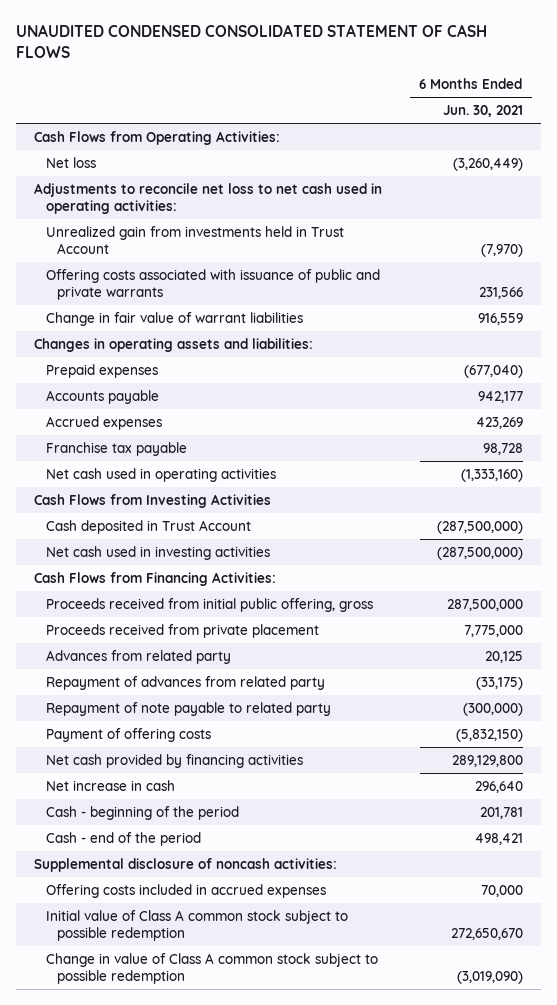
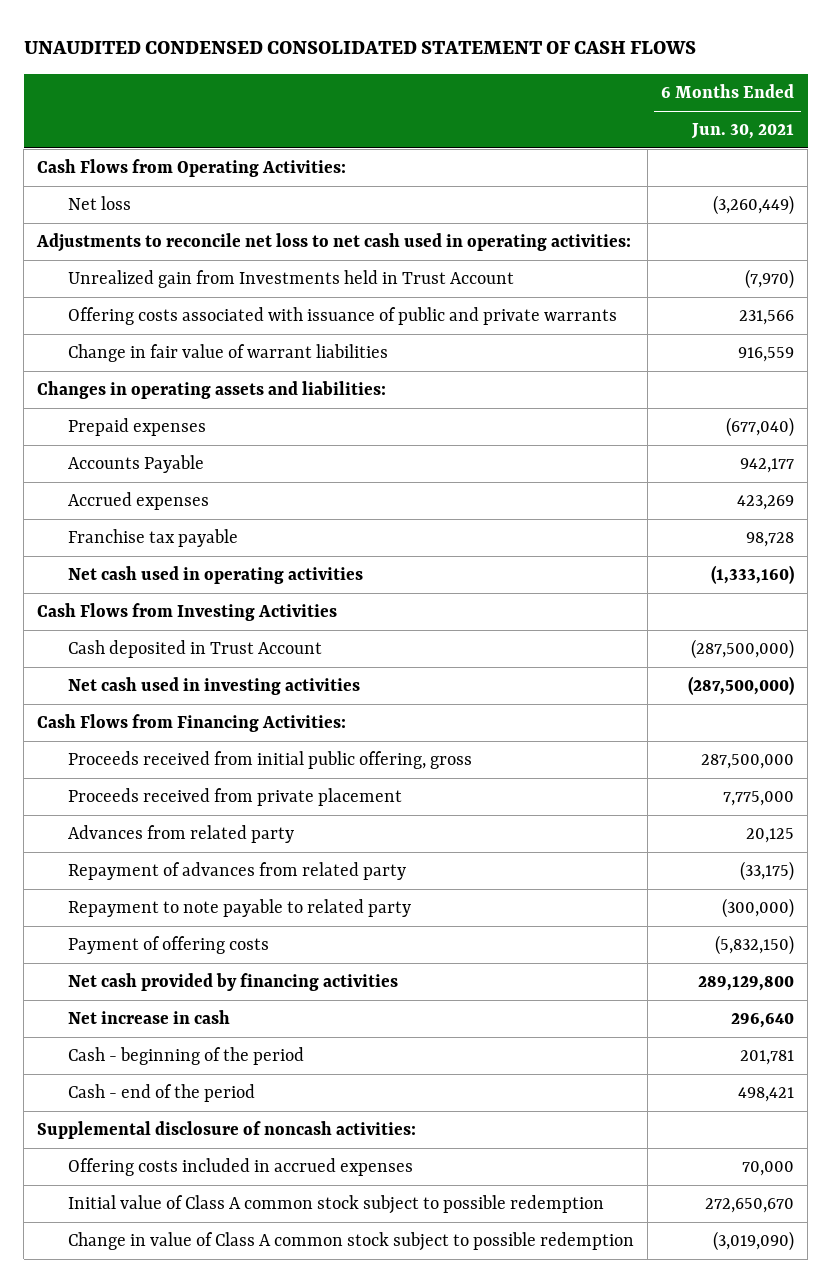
- Unrealized gain from investments held in Trust Account | (7,970)
+ Unrealized gain from Investments held in Trust Account | (7,970)
- Accounts payable | 942,177
+ Accounts Payable | 942,177
- Repayment of note payable to related party | (300,000)
+ Repayment to note payable to related party | (300,000)

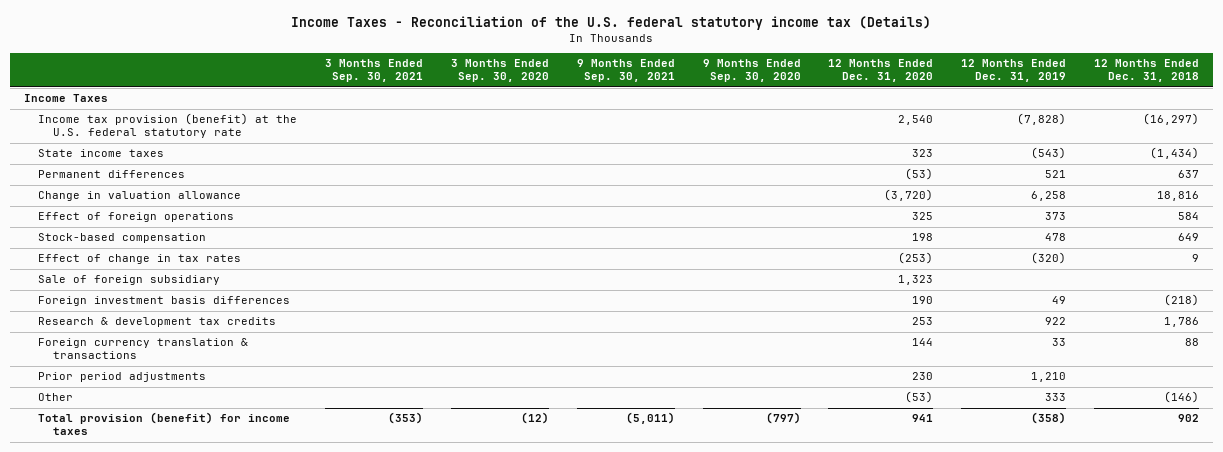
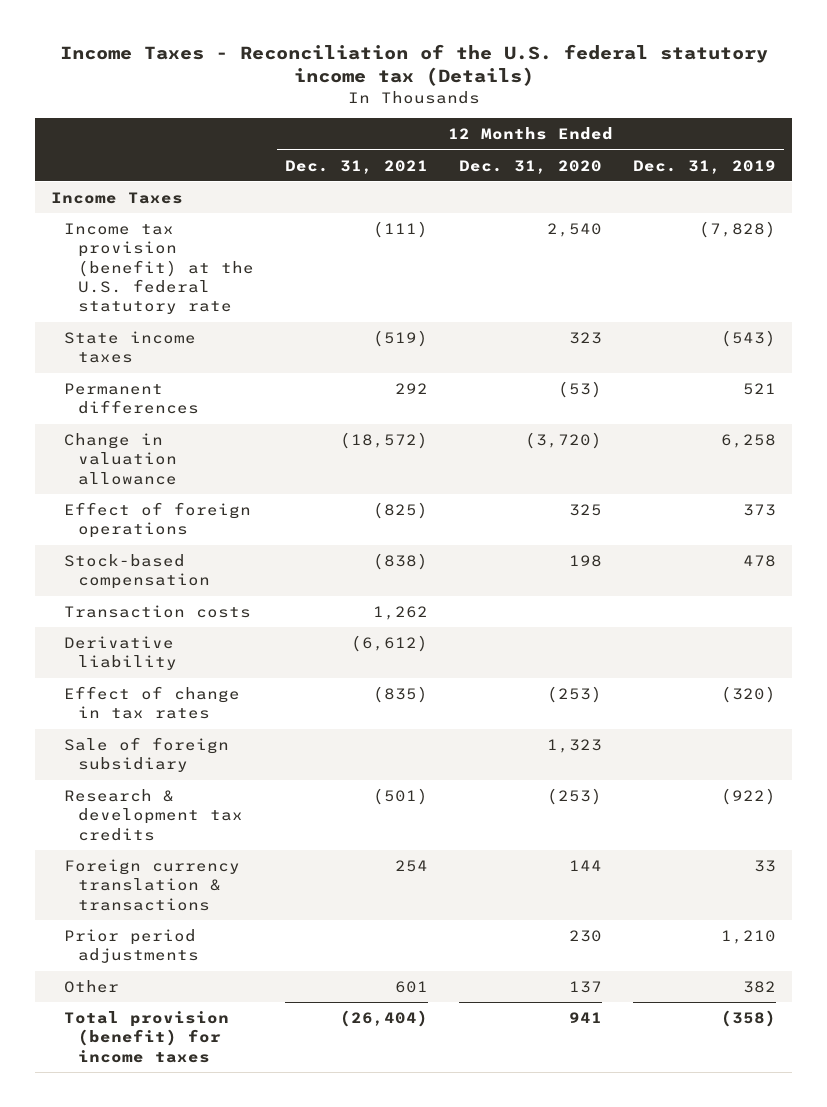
- | 3 Months Ended Sep. 30, 2021 | 3 Months Ended Sep. 30, 2020 | 9 Months Ended Sep. 30, 2021 | 9 Months Ended Sep. 30, 2020 | 12 Months Ended Dec. 31, 2020 | 12 Months Ended Dec. 31, 2019 | 12 Months Ended Dec. 31, 2018
+ | 12 Months Ended Dec. 31, 2021 | 12 Months Ended Dec. 31, 2020 | 12 Months Ended Dec. 31, 2019
+ Transaction costs | 1,262 | |
+ Derivative liability | (6,612) | |
- Foreign investment basis differences | | | | | 190 | 49 | (218)
- Research & development tax credits | | | | | 253 | 922 | 1,786
+ Research & development tax credits | (501) | (253) | (922)
- Other | | | | | (53) | 333 | (146)
+ Other | 601 | 137 | 382

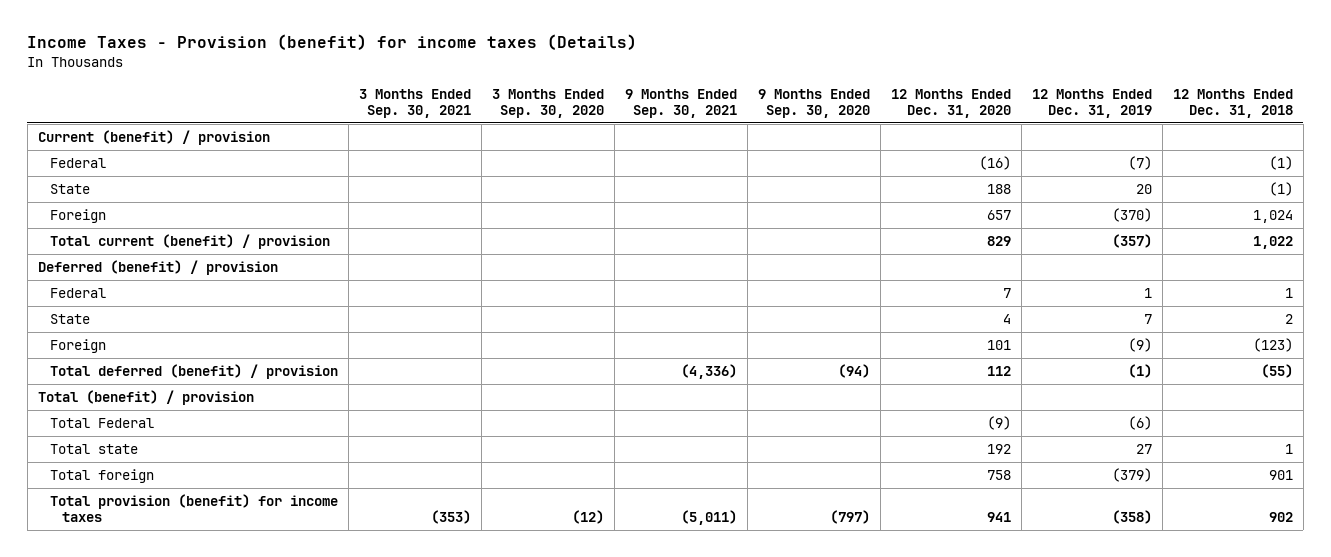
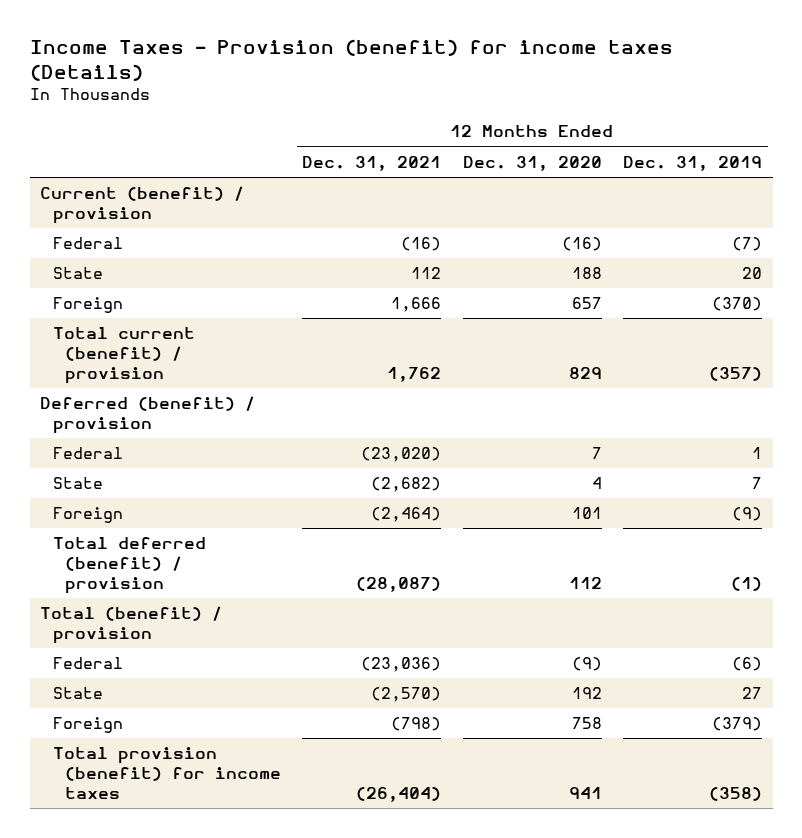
- | 3 Months Ended Sep. 30, 2021 | 3 Months Ended Sep. 30, 2020 | 9 Months Ended Sep. 30, 2021 | 9 Months Ended Sep. 30, 2020 | 12 Months Ended Dec. 31, 2020 | 12 Months Ended Dec. 31, 2019 | 12 Months Ended Dec. 31, 2018
+ | 12 Months Ended Dec. 31, 2021 | 12 Months Ended Dec. 31, 2020 | 12 Months Ended Dec. 31, 2019
- Total Federal | | | | | (9) | (6) |
- Total state | | | | | 192 | 27 | 1
- Total foreign | | | | | 758 | (379) | 901
+ Federal | (23,036) | (9) | (6)
+ State | (2,570) | 192 | 27
+ Foreign | (798) | 758 | (379)

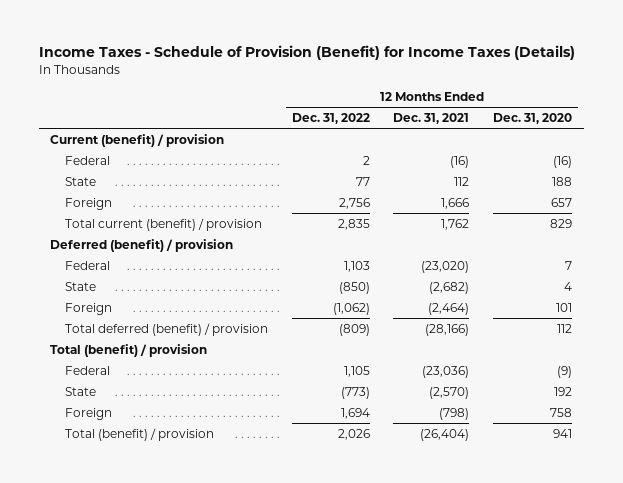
- Income Taxes - Provision (benefit) for income taxes (Details)
+ Income Taxes - Schedule of Provision (Benefit) for Income Taxes (Details)
- | 12 Months Ended Dec. 31, 2021 | 12 Months Ended Dec. 31, 2020 | 12 Months Ended Dec. 31, 2019
+ | 12 Months Ended Dec. 31, 2022 | 12 Months Ended Dec. 31, 2021 | 12 Months Ended Dec. 31, 2020
- Total deferred (benefit) / provision | (28,087) | 112 | (1)
+ Total deferred (benefit) / provision | (809) | (28,166) | 112
- Total provision (benefit) for income taxes | (26,404) | 941 | (358)
+ Total (benefit) / provision | 2,026 | (26,404) | 941

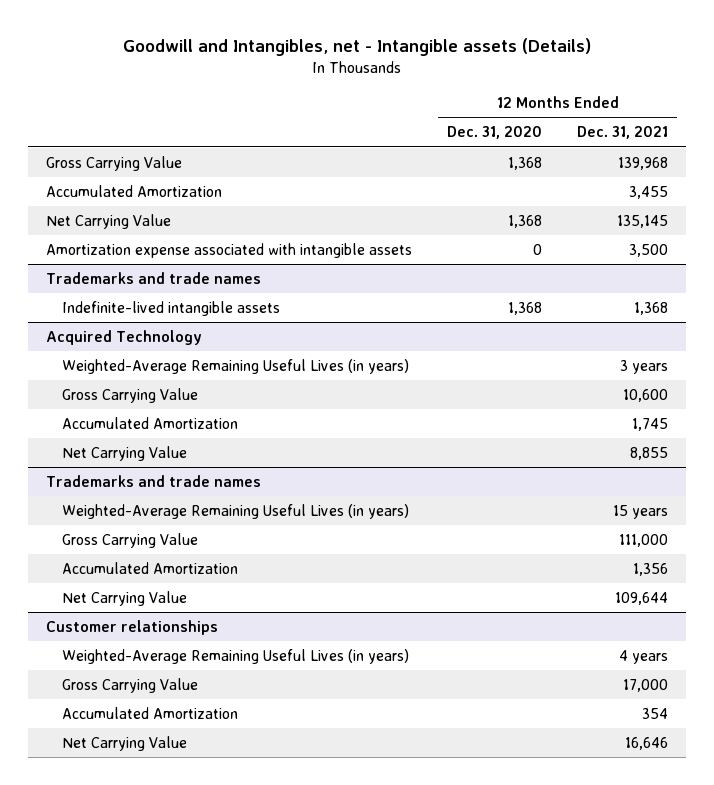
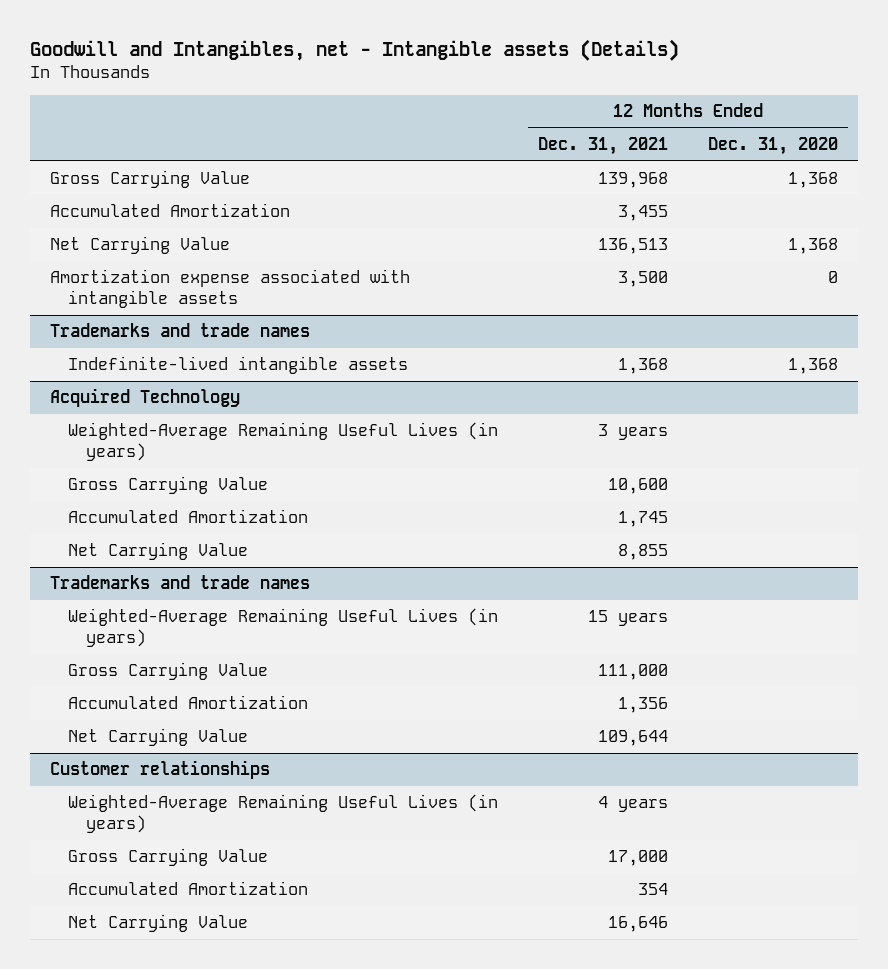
- | 12 Months Ended Dec. 31, 2020 | 12 Months Ended Dec. 31, 2021
+ | 12 Months Ended Dec. 31, 2021 | 12 Months Ended Dec. 31, 2020
- Net Carrying Value | 1,368 | 135,145
+ Net Carrying Value | 136,513 | 1,368

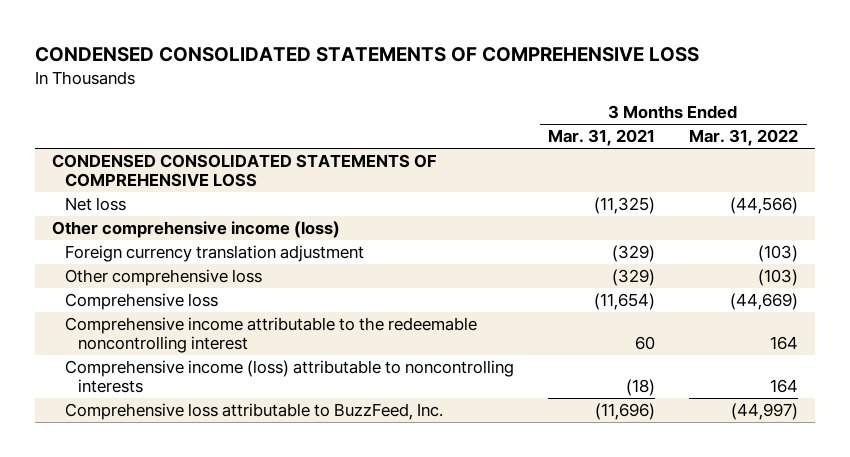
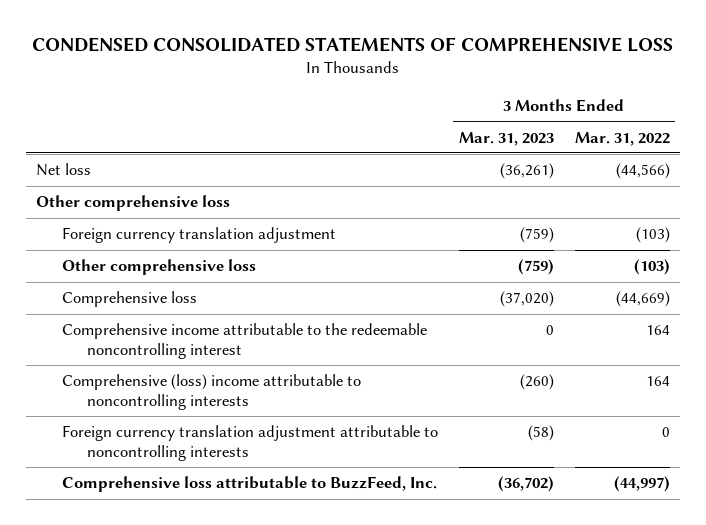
- | 3 Months Ended Mar. 31, 2021 | 3 Months Ended Mar. 31, 2022
+ | 3 Months Ended Mar. 31, 2023 | 3 Months Ended Mar. 31, 2022
- CONDENSED CONSOLIDATED STATEMENTS OF COMPREHENSIVE LOSS
- Other comprehensive income (loss)
+ Other comprehensive loss
- Comprehensive income (loss) attributable to noncontrolling interests | (18) | 164
+ Comprehensive (loss) income attributable to noncontrolling interests | (260) | 164
+ Foreign currency translation adjustment attributable to noncontrolling interests | (58) | 0

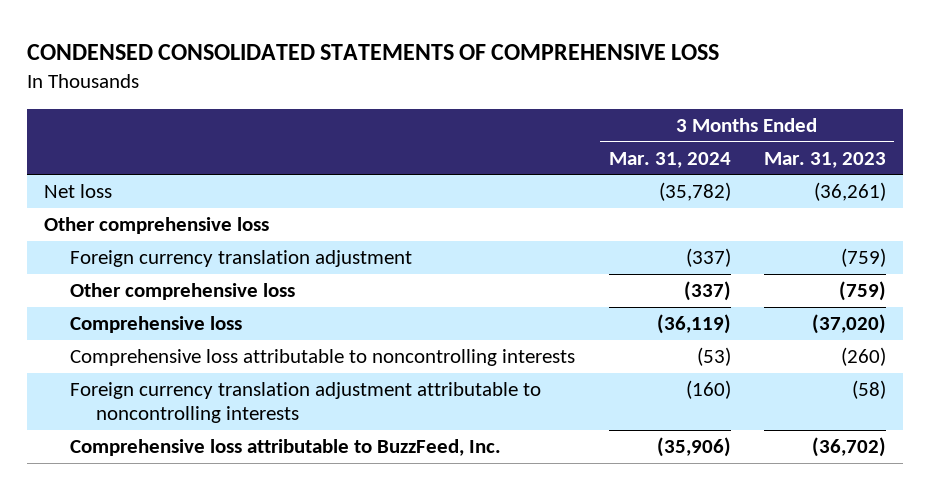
- | 3 Months Ended Mar. 31, 2023 | 3 Months Ended Mar. 31, 2022
+ | 3 Months Ended Mar. 31, 2024 | 3 Months Ended Mar. 31, 2023
- Comprehensive income attributable to the redeemable noncontrolling interest | 0 | 164
- Comprehensive (loss) income attributable to noncontrolling interests | (260) | 164
+ Comprehensive loss attributable to noncontrolling interests | (53) | (260)

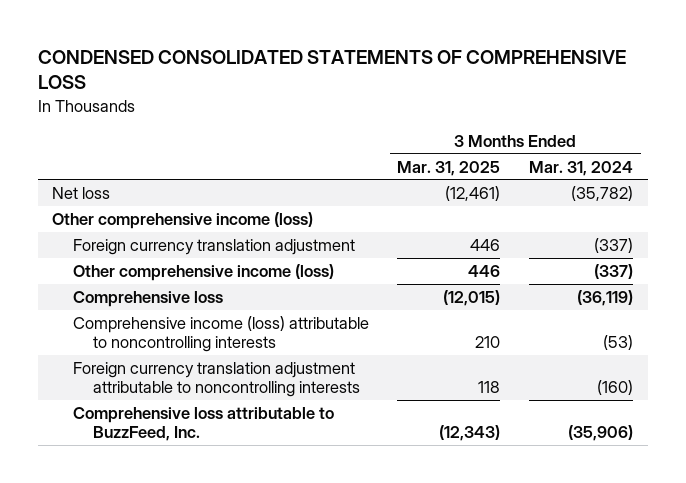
- | 3 Months Ended Mar. 31, 2024 | 3 Months Ended Mar. 31, 2023
+ | 3 Months Ended Mar. 31, 2025 | 3 Months Ended Mar. 31, 2024
- Other comprehensive loss
+ Other comprehensive income (loss)
- Other comprehensive loss | (337) | (759)
+ Other comprehensive income (loss) | 446 | (337)
- Comprehensive loss attributable to noncontrolling interests | (53) | (260)
+ Comprehensive income (loss) attributable to noncontrolling interests | 210 | (53)

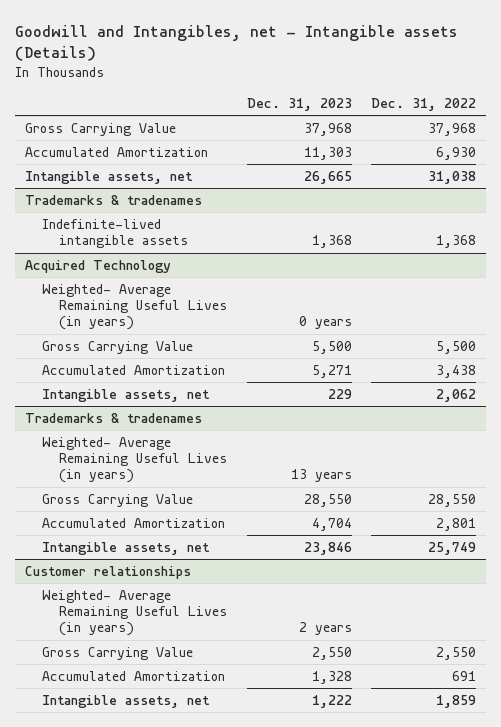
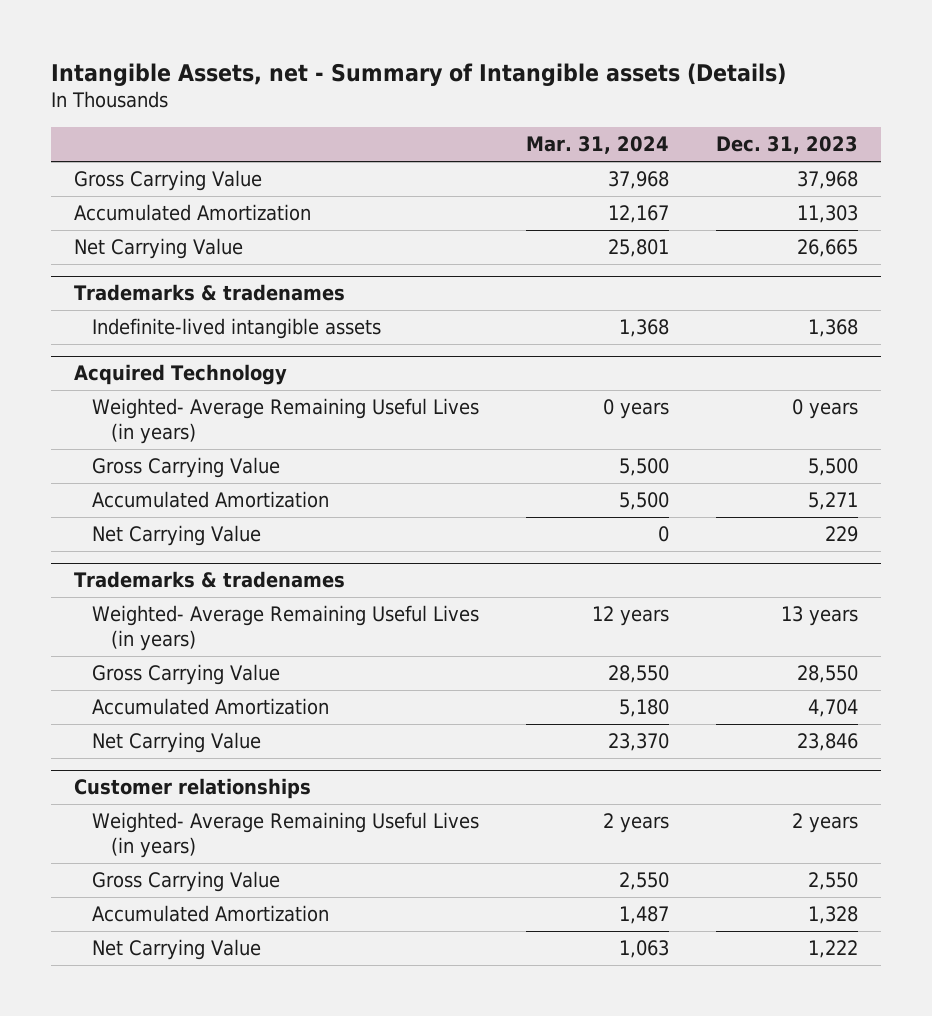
- Goodwill and Intangibles, net - Intangible assets (Details)
+ Intangible Assets, net - Summary of Intangible assets (Details)
- | Dec. 31, 2023 | Dec. 31, 2022
+ | Mar. 31, 2024 | Dec. 31, 2023
- Intangible assets, net | 26,665 | 31,038
+ Net Carrying Value | 25,801 | 26,665
@ Acquired Technology
- Intangible assets, net | 229 | 2,062
+ Net Carrying Value | 0 | 229
@ Trademarks & tradenames
- Intangible assets, net | 23,846 | 25,749
+ Net Carrying Value | 23,370 | 23,846
@ Customer relationships
- Intangible assets, net | 1,222 | 1,859
+ Net Carrying Value | 1,063 | 1,222

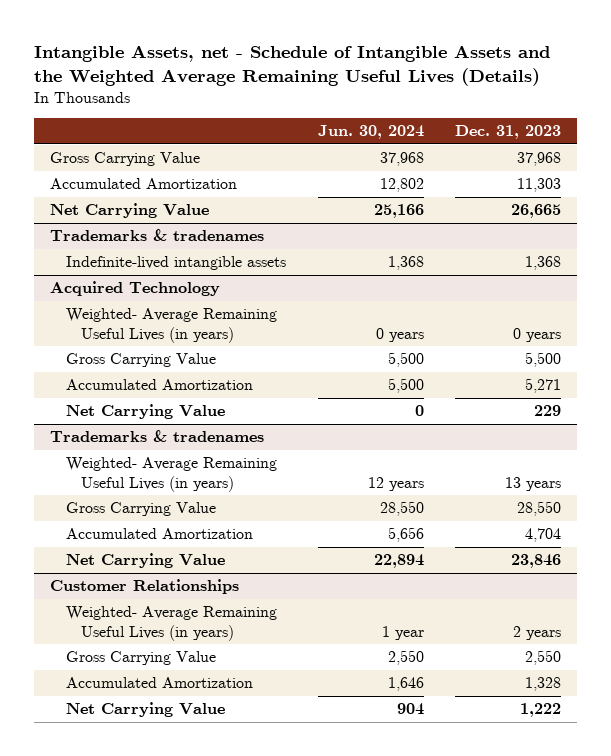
- Intangible Assets, net - Summary of Intangible assets (Details)
+ Intangible Assets, net - Schedule of Intangible Assets and the Weighted Average Remaining Useful Lives (Details)
- | Mar. 31, 2024 | Dec. 31, 2023
+ | Jun. 30, 2024 | Dec. 31, 2023
- Customer relationships
+ Customer Relationships

